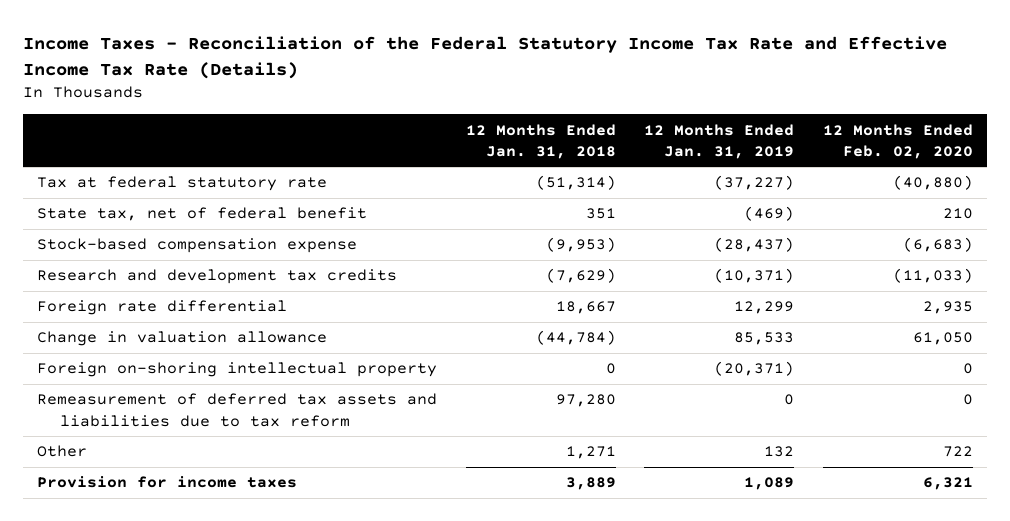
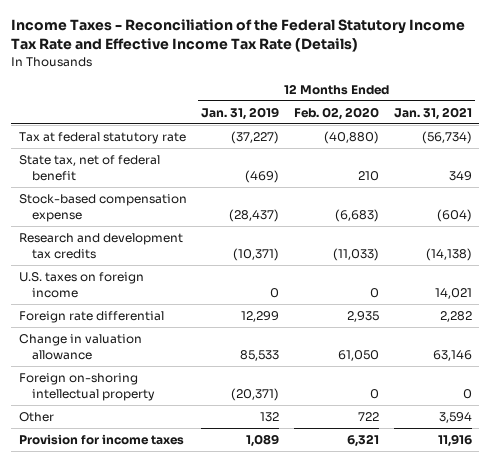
- | 12 Months Ended Jan. 31, 2018 | 12 Months Ended Jan. 31, 2019 | 12 Months Ended Feb. 02, 2020
+ | 12 Months Ended Jan. 31, 2019 | 12 Months Ended Feb. 02, 2020 | 12 Months Ended Jan. 31, 2021
+ U.S. taxes on foreign income | 0 | 0 | 14,021
- Remeasurement of deferred tax assets and liabilities due to tax reform | 97,280 | 0 | 0

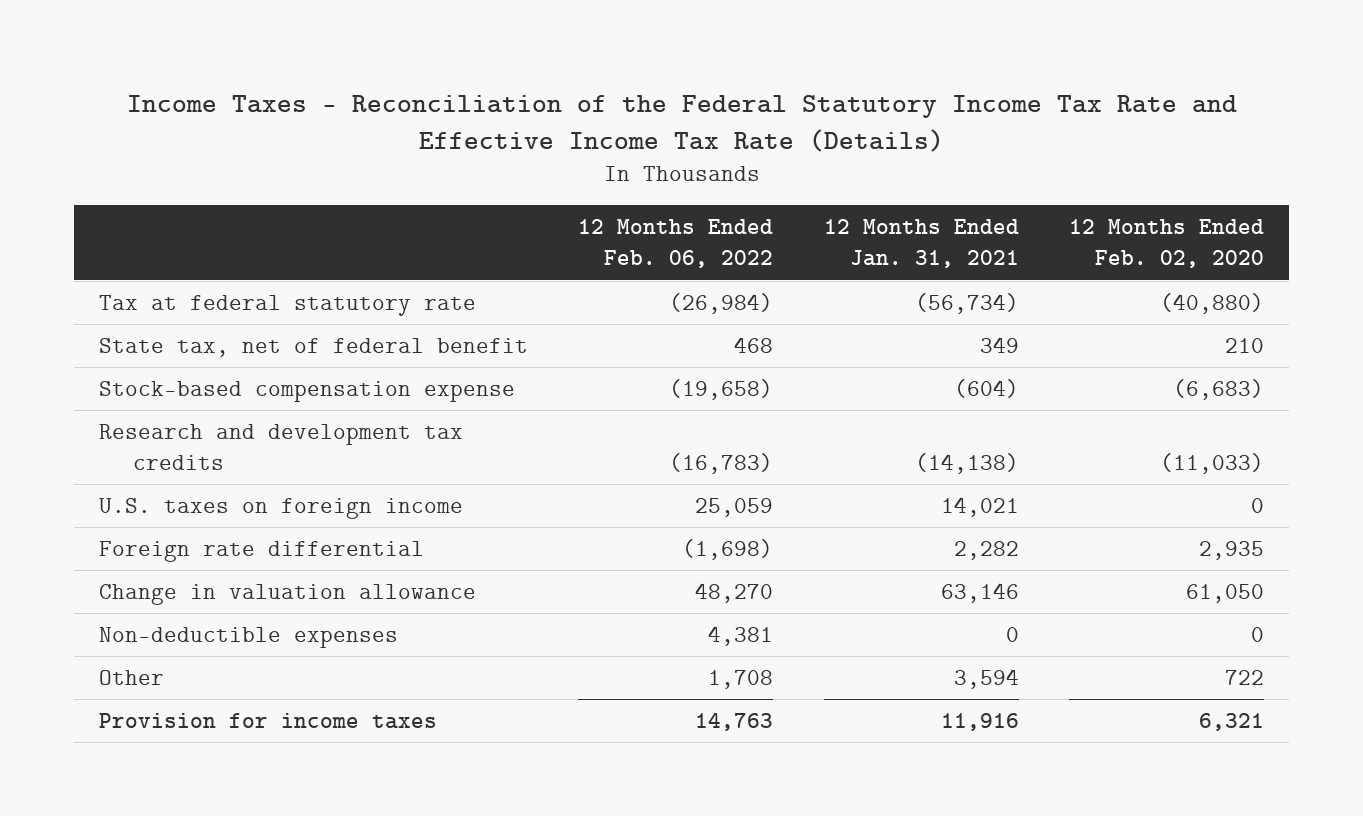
- | 12 Months Ended Jan. 31, 2019 | 12 Months Ended Feb. 02, 2020 | 12 Months Ended Jan. 31, 2021
+ | 12 Months Ended Feb. 06, 2022 | 12 Months Ended Jan. 31, 2021 | 12 Months Ended Feb. 02, 2020
- Foreign on-shoring intellectual property | (20,371) | 0 | 0
+ Non-deductible expenses | 4,381 | 0 | 0

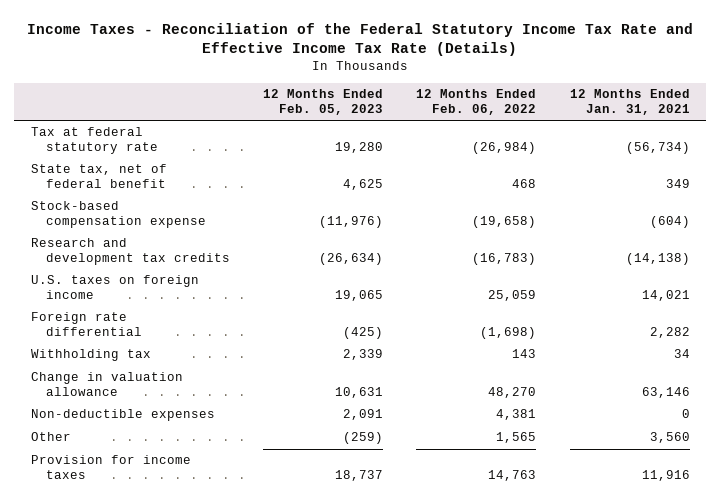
- | 12 Months Ended Feb. 06, 2022 | 12 Months Ended Jan. 31, 2021 | 12 Months Ended Feb. 02, 2020
+ | 12 Months Ended Feb. 05, 2023 | 12 Months Ended Feb. 06, 2022 | 12 Months Ended Jan. 31, 2021
+ Withholding tax | 2,339 | 143 | 34
- Other | 1,708 | 3,594 | 722
+ Other | (259) | 1,565 | 3,560

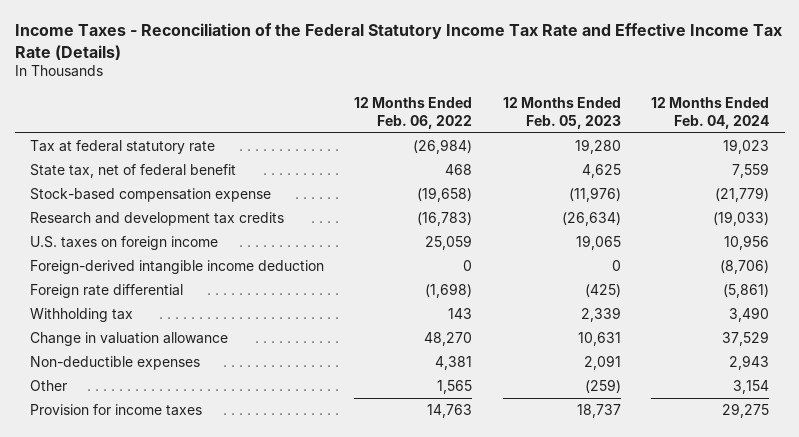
- | 12 Months Ended Feb. 05, 2023 | 12 Months Ended Feb. 06, 2022 | 12 Months Ended Jan. 31, 2021
+ | 12 Months Ended Feb. 06, 2022 | 12 Months Ended Feb. 05, 2023 | 12 Months Ended Feb. 04, 2024
+ Foreign-derived intangible income deduction | 0 | 0 | (8,706)

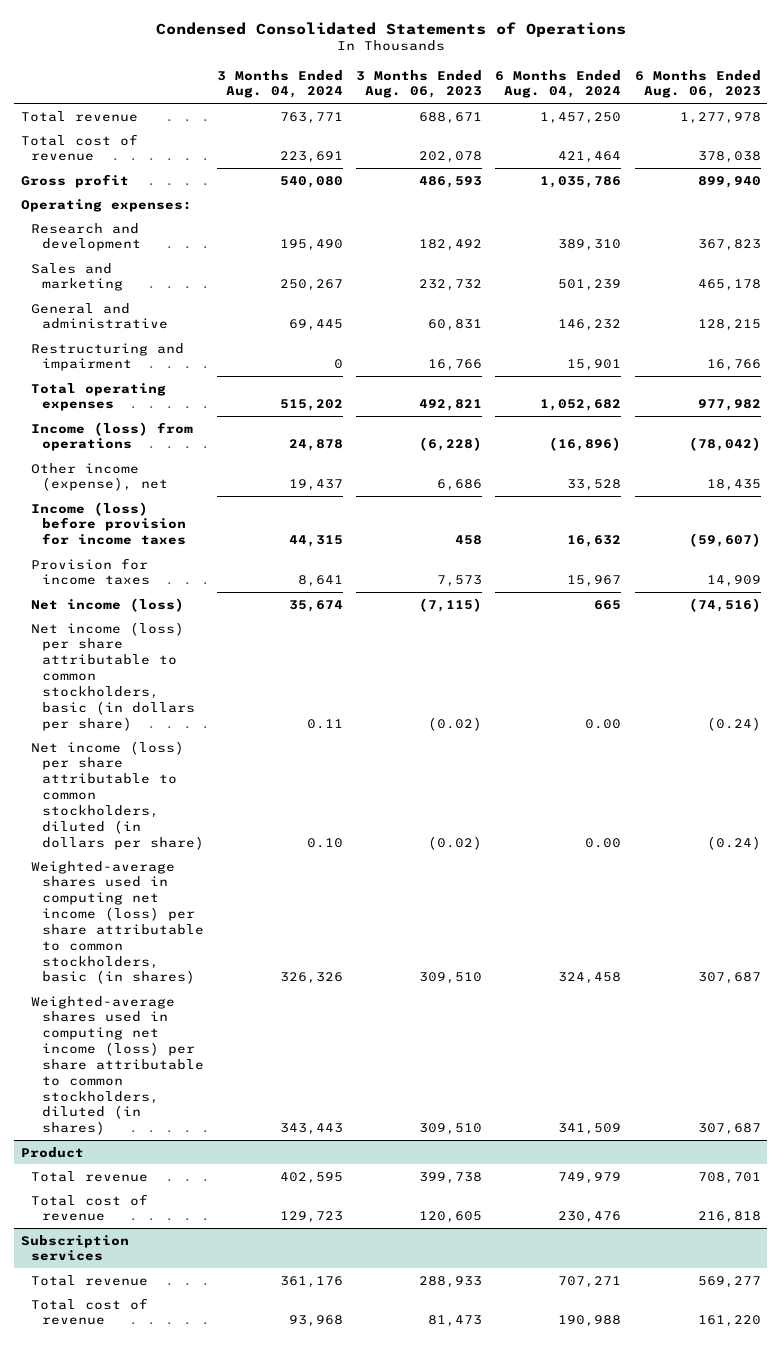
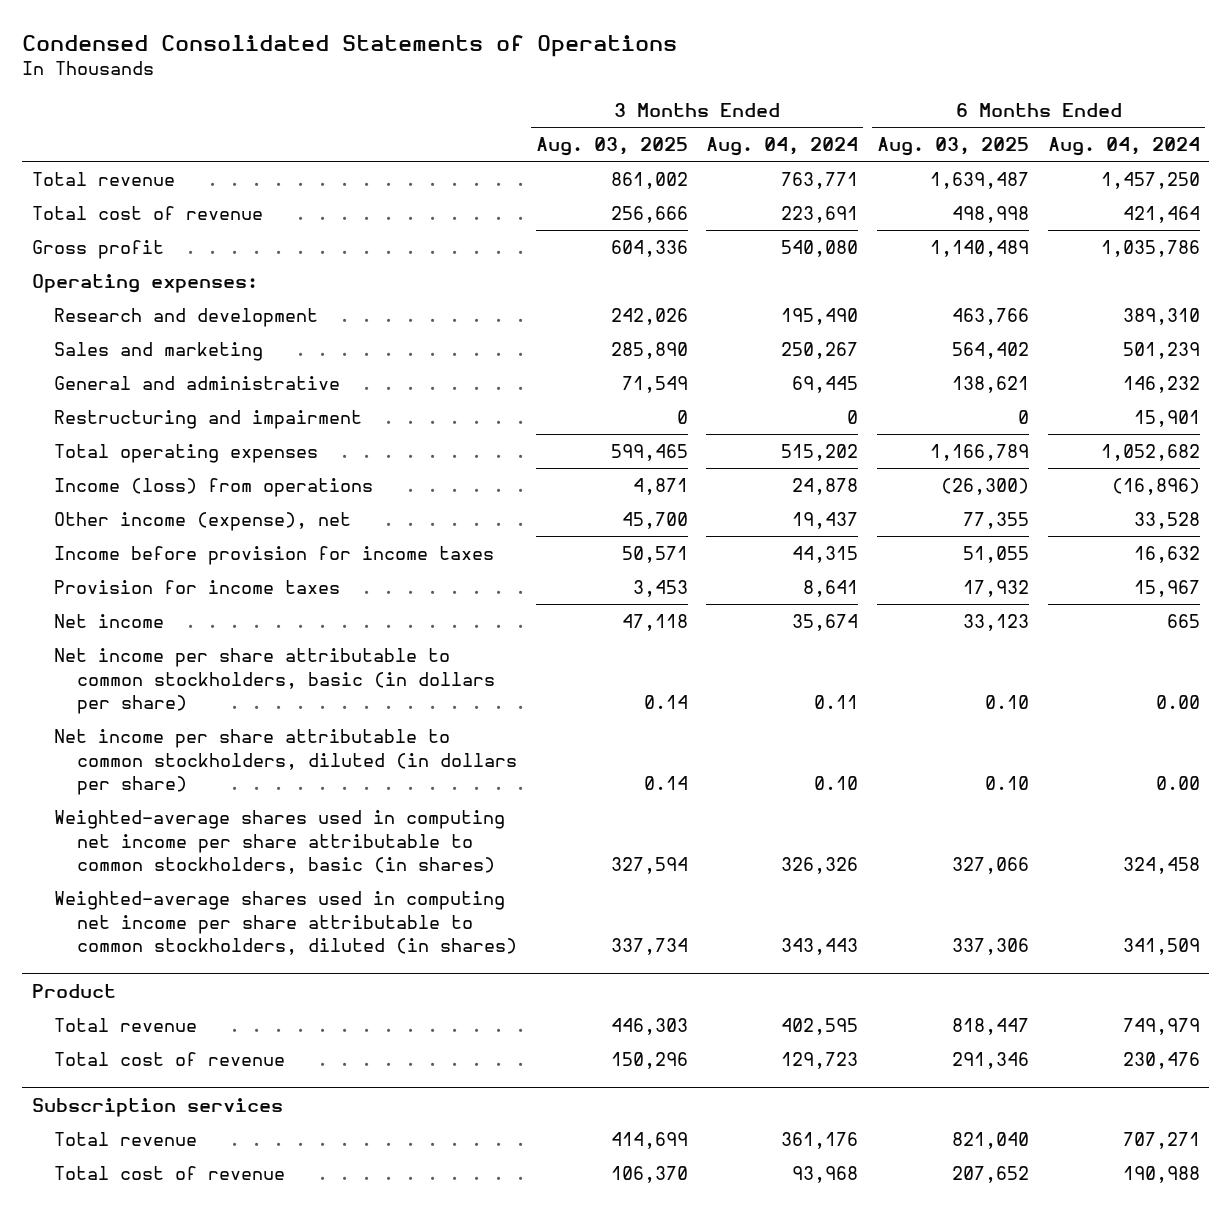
- | 3 Months Ended Aug. 04, 2024 | 3 Months Ended Aug. 06, 2023 | 6 Months Ended Aug. 04, 2024 | 6 Months Ended Aug. 06, 2023
+ | 3 Months Ended Aug. 03, 2025 | 3 Months Ended Aug. 04, 2024 | 6 Months Ended Aug. 03, 2025 | 6 Months Ended Aug. 04, 2024
- Income (loss) before provision for income taxes | 44,315 | 458 | 16,632 | (59,607)
+ Income before provision for income taxes | 50,571 | 44,315 | 51,055 | 16,632
- Net income (loss) | 35,674 | (7,115) | 665 | (74,516)
- Net income (loss) per share attributable to common stockholders, basic (in dollars per share) | 0.11 | (0.02) | 0.00 | (0.24)
- Net income (loss) per share attributable to common stockholders, diluted (in dollars per share) | 0.10 | (0.02) | 0.00 | (0.24)
- Weighted-average shares used in computing net income (loss) per share attributable to common stockholders, basic (in shares) | 326,326 | 309,510 | 324,458 | 307,687
- Weighted-average shares used in computing net income (loss) per share attributable to common stockholders, diluted (in shares) | 343,443 | 309,510 | 341,509 | 307,687
+ Net income | 47,118 | 35,674 | 33,123 | 665
+ Net income per share attributable to common stockholders, basic (in dollars per share) | 0.14 | 0.11 | 0.10 | 0.00
+ Net income per share attributable to common stockholders, diluted (in dollars per share) | 0.14 | 0.10 | 0.10 | 0.00
+ Weighted-average shares used in computing net income per share attributable to common stockholders, basic (in shares) | 327,594 | 326,326 | 327,066 | 324,458
+ Weighted-average shares used in computing net income per share attributable to common stockholders, diluted (in shares) | 337,734 | 343,443 | 337,306 | 341,509

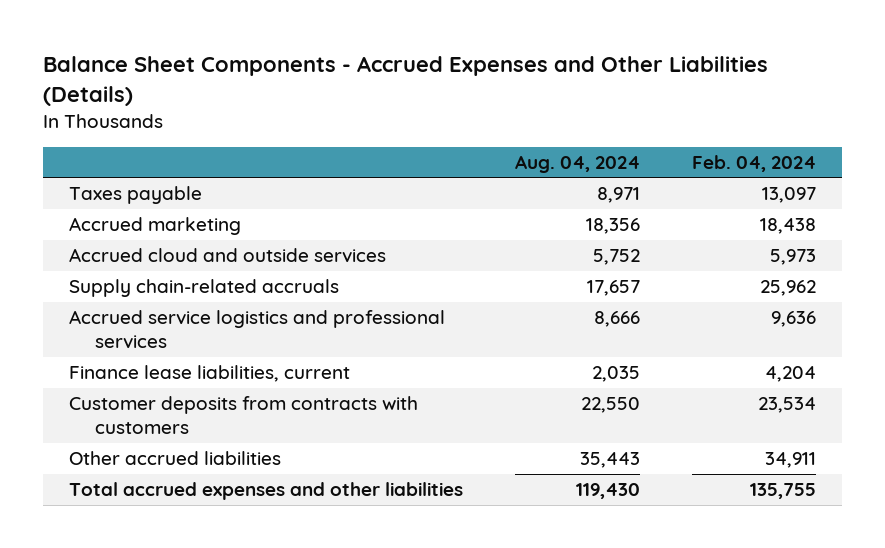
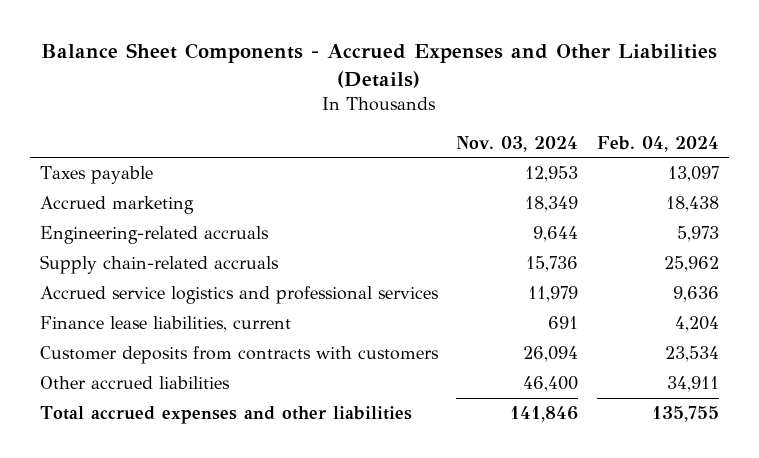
- | Aug. 04, 2024 | Feb. 04, 2024
+ | Nov. 03, 2024 | Feb. 04, 2024
- Accrued cloud and outside services | 5,752 | 5,973
+ Engineering-related accruals | 9,644 | 5,973

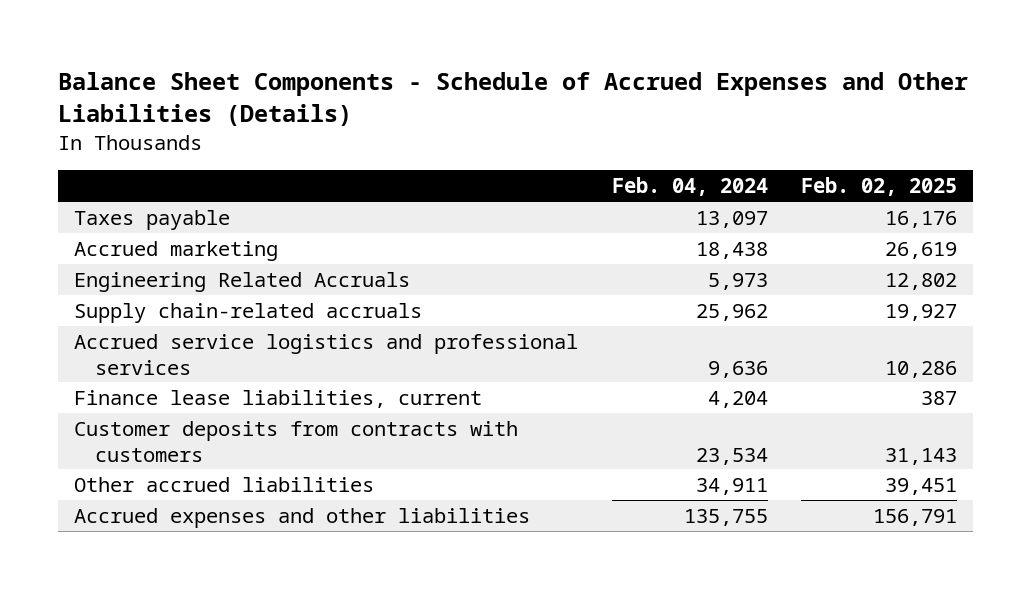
- Balance Sheet Components - Accrued Expenses and Other Liabilities (Details)
+ Balance Sheet Components - Schedule of Accrued Expenses and Other Liabilities (Details)
- | Nov. 03, 2024 | Feb. 04, 2024
+ | Feb. 04, 2024 | Feb. 02, 2025
- Engineering-related accruals | 9,644 | 5,973
+ Engineering Related Accruals | 5,973 | 12,802
- Total accrued expenses and other liabilities | 141,846 | 135,755
+ Accrued expenses and other liabilities | 135,755 | 156,791

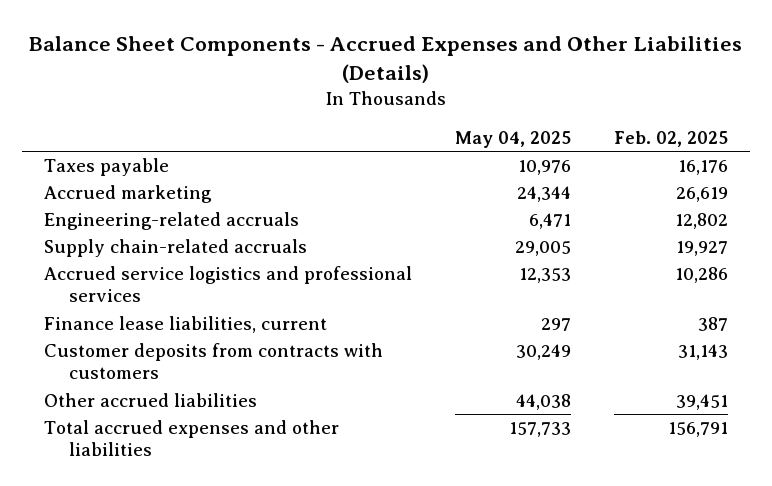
- Balance Sheet Components - Schedule of Accrued Expenses and Other Liabilities (Details)
+ Balance Sheet Components - Accrued Expenses and Other Liabilities (Details)
- | Feb. 04, 2024 | Feb. 02, 2025
+ | May 04, 2025 | Feb. 02, 2025
- Engineering Related Accruals | 5,973 | 12,802
+ Engineering-related accruals | 6,471 | 12,802
- Accrued expenses and other liabilities | 135,755 | 156,791
+ Total accrued expenses and other liabilities | 157,733 | 156,791

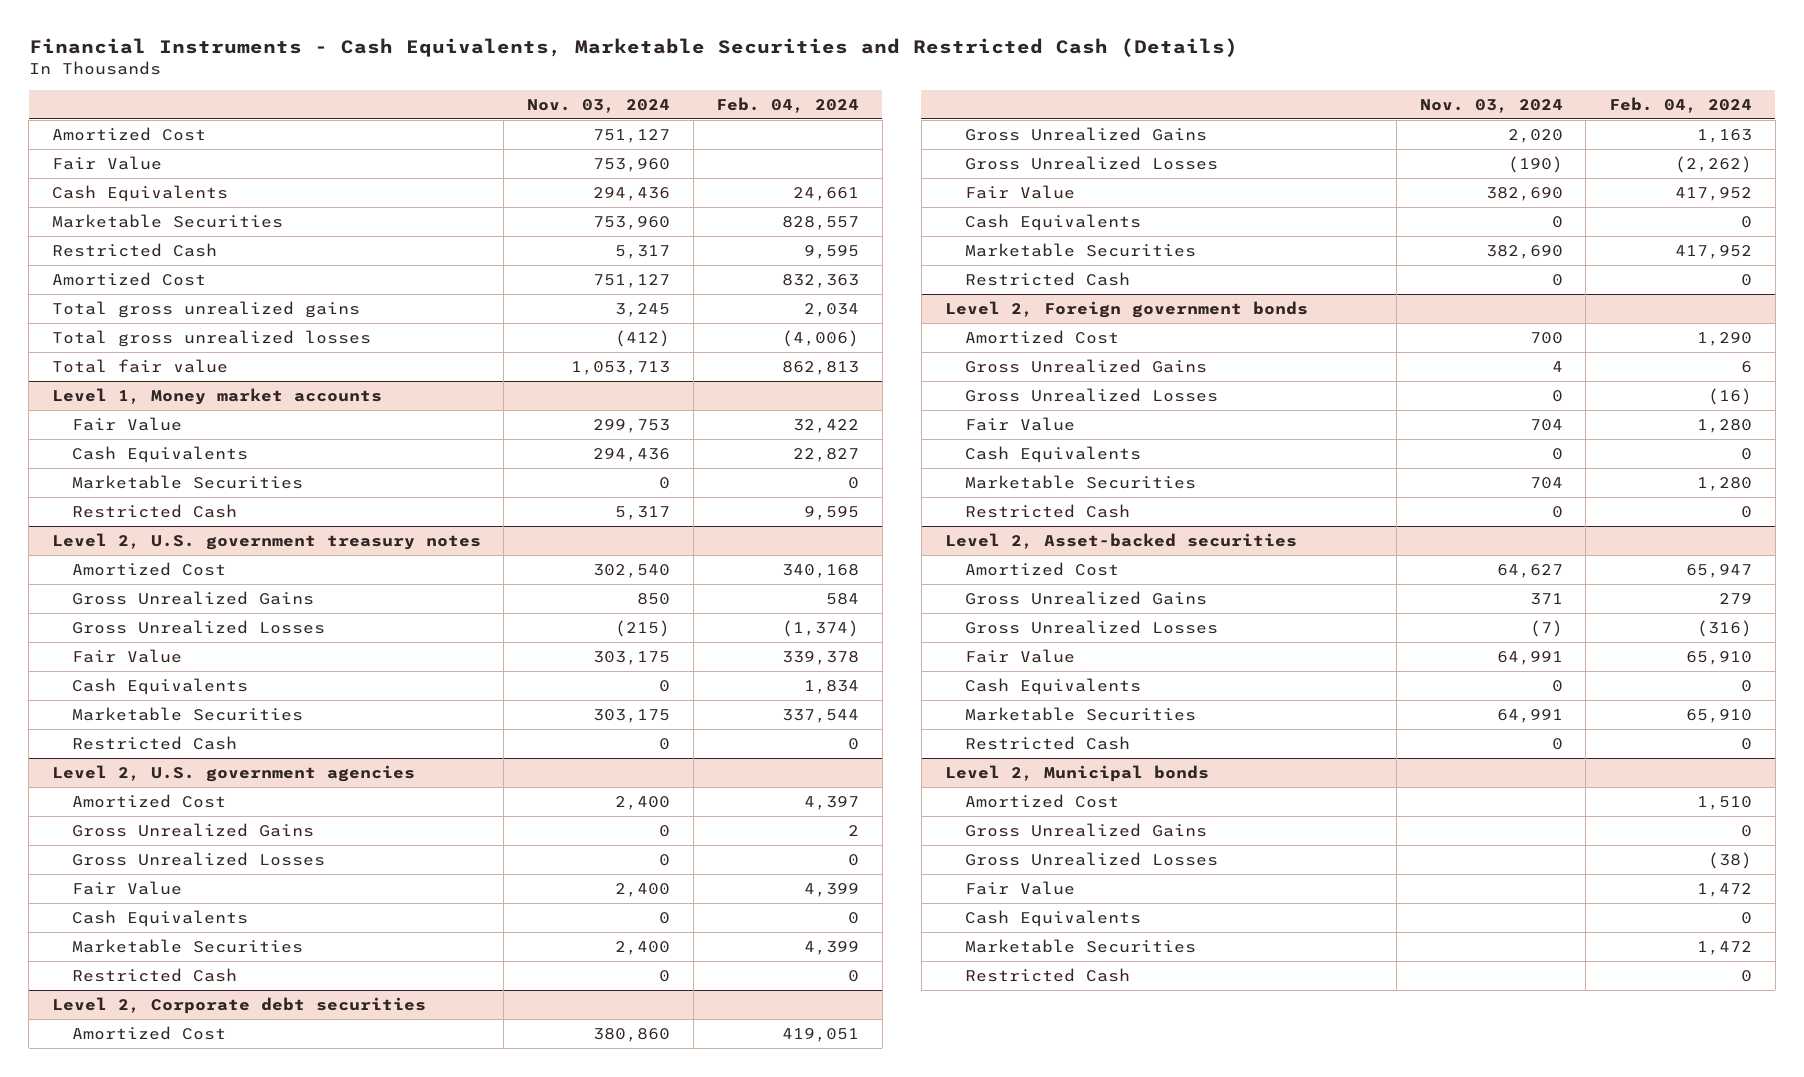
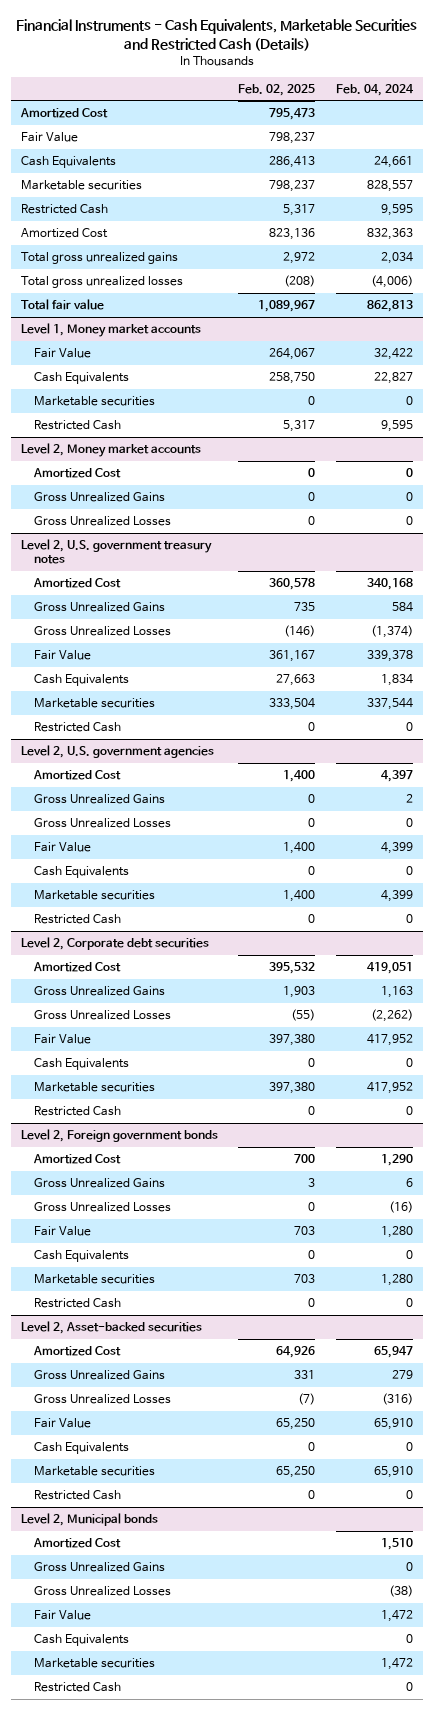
- | Nov. 03, 2024 | Feb. 04, 2024
+ | Feb. 02, 2025 | Feb. 04, 2024
- Marketable Securities | 753,960 | 828,557
+ Marketable securities | 798,237 | 828,557
@ Level 1, Money market accounts
- Marketable Securities | 0 | 0
+ Marketable securities | 0 | 0
+ Level 2, Money market accounts
+ Amortized Cost | 0 | 0
+ Gross Unrealized Gains | 0 | 0
+ Gross Unrealized Losses | 0 | 0
@ Level 2, U.S. government treasury notes
- Marketable Securities | 303,175 | 337,544
+ Marketable securities | 333,504 | 337,544
@ Level 2, U.S. government agencies
- Marketable Securities | 2,400 | 4,399
+ Marketable securities | 1,400 | 4,399
@ Level 2, Corporate debt securities
- Marketable Securities | 382,690 | 417,952
+ Marketable securities | 397,380 | 417,952
@ Level 2, Foreign government bonds
- Marketable Securities | 704 | 1,280
+ Marketable securities | 703 | 1,280
@ Level 2, Asset-backed securities
- Marketable Securities | 64,991 | 65,910
+ Marketable securities | 65,250 | 65,910
@ Level 2, Municipal bonds
- Marketable Securities | | 1,472
+ Marketable securities | | 1,472

